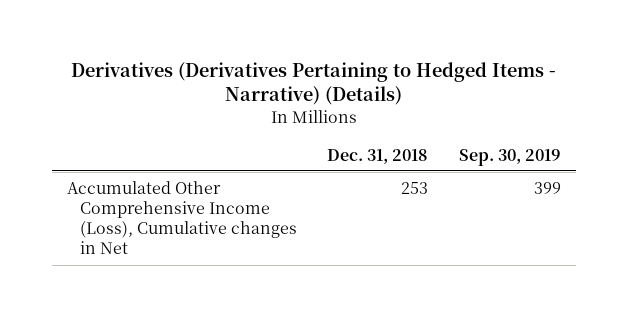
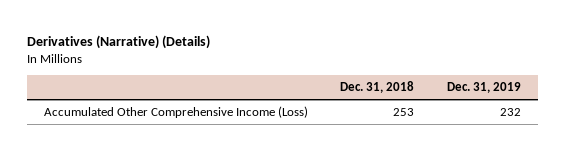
- Derivatives (Derivatives Pertaining to Hedged Items - Narrative) (Details)
+ Derivatives (Narrative) (Details)
- | Dec. 31, 2018 | Sep. 30, 2019
+ | Dec. 31, 2018 | Dec. 31, 2019
- Accumulated Other Comprehensive Income (Loss), Cumulative changes in Net | 253 | 399
+ Accumulated Other Comprehensive Income (Loss) | 253 | 232

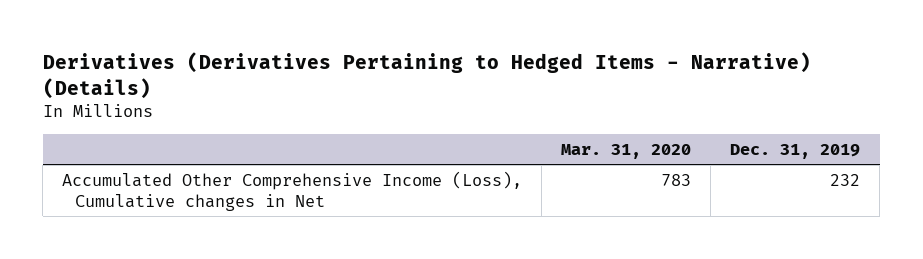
- Derivatives (Narrative) (Details)
+ Derivatives (Derivatives Pertaining to Hedged Items - Narrative) (Details)
- | Dec. 31, 2018 | Dec. 31, 2019
+ | Mar. 31, 2020 | Dec. 31, 2019
- Accumulated Other Comprehensive Income (Loss) | 253 | 232
+ Accumulated Other Comprehensive Income (Loss), Cumulative changes in Net | 783 | 232

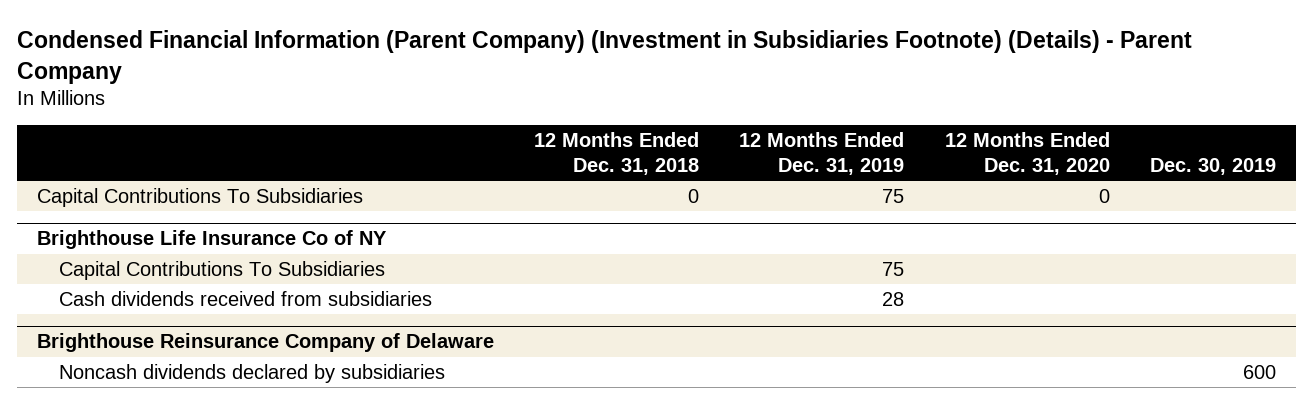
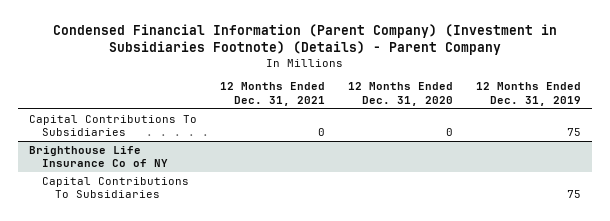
- | 12 Months Ended Dec. 31, 2018 | 12 Months Ended Dec. 31, 2019 | 12 Months Ended Dec. 31, 2020 | Dec. 30, 2019
+ | 12 Months Ended Dec. 31, 2021 | 12 Months Ended Dec. 31, 2020 | 12 Months Ended Dec. 31, 2019
@ Brighthouse Life Insurance Co of NY
- Cash dividends received from subsidiaries | | 28 | |
- Brighthouse Reinsurance Company of Delaware
- Noncash dividends declared by subsidiaries | | | | 600

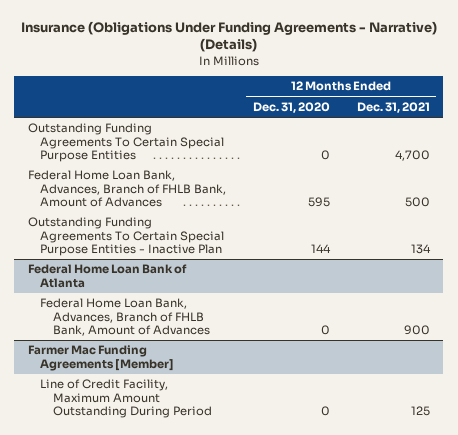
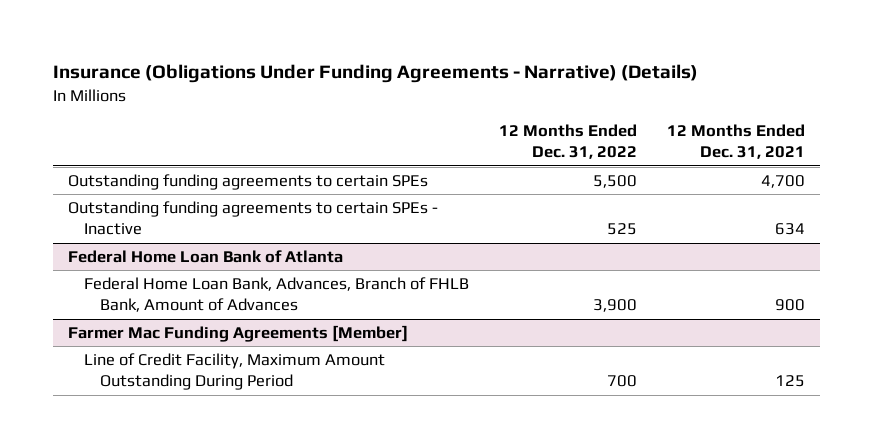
- | 12 Months Ended Dec. 31, 2020 | 12 Months Ended Dec. 31, 2021
+ | 12 Months Ended Dec. 31, 2022 | 12 Months Ended Dec. 31, 2021
- Outstanding Funding Agreements To Certain Special Purpose Entities | 0 | 4,700
- Federal Home Loan Bank, Advances, Branch of FHLB Bank, Amount of Advances | 595 | 500
- Outstanding Funding Agreements To Certain Special Purpose Entities - Inactive Plan | 144 | 134
+ Outstanding funding agreements to certain SPEs | 5,500 | 4,700
+ Outstanding funding agreements to certain SPEs - Inactive | 525 | 634

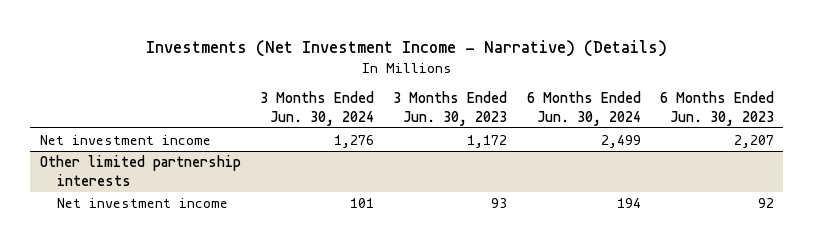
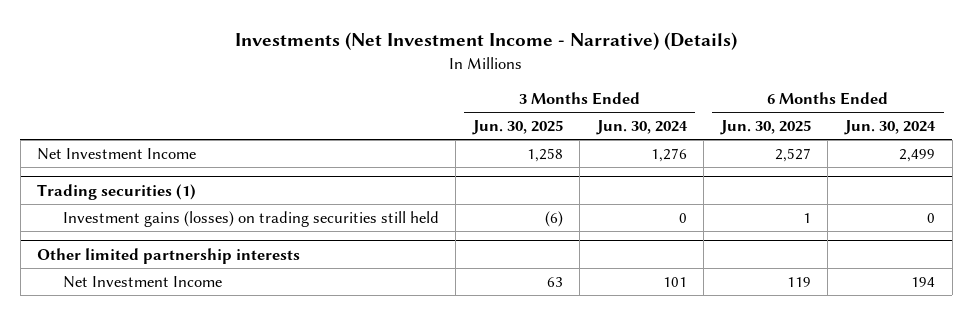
- | 3 Months Ended Jun. 30, 2024 | 3 Months Ended Jun. 30, 2023 | 6 Months Ended Jun. 30, 2024 | 6 Months Ended Jun. 30, 2023
+ | 3 Months Ended Jun. 30, 2025 | 3 Months Ended Jun. 30, 2024 | 6 Months Ended Jun. 30, 2025 | 6 Months Ended Jun. 30, 2024
- Net investment income | 1,276 | 1,172 | 2,499 | 2,207
+ Net Investment Income | 1,258 | 1,276 | 2,527 | 2,499
+ Trading securities (1)
+ Investment gains (losses) on trading securities still held | (6) | 0 | 1 | 0
@ Other limited partnership interests
- Net investment income | 101 | 93 | 194 | 92
+ Net Investment Income | 63 | 101 | 119 | 194

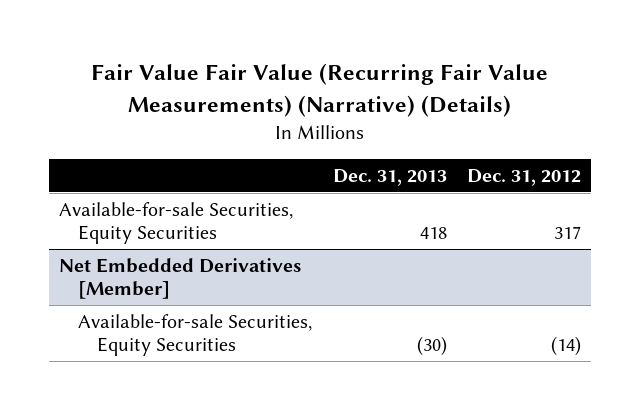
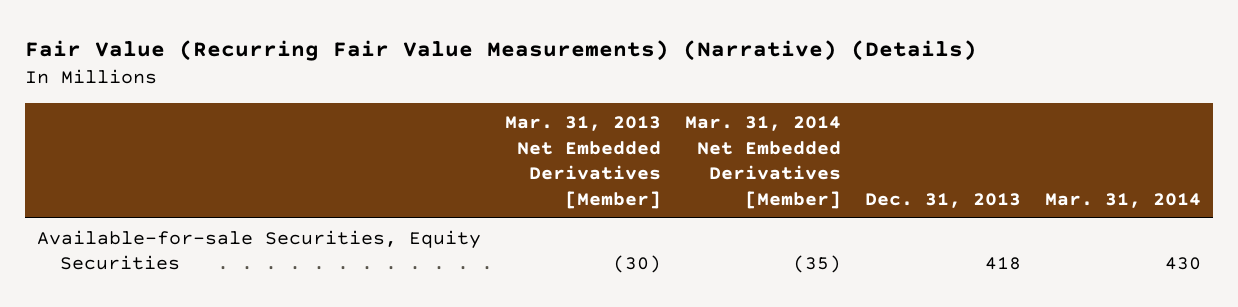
- Fair Value Fair Value (Recurring Fair Value Measurements) (Narrative) (Details)
+ Fair Value (Recurring Fair Value Measurements) (Narrative) (Details)
- | Dec. 31, 2013 | Dec. 31, 2012
+ | Mar. 31, 2013 Net Embedded Derivatives [Member] | Mar. 31, 2014 Net Embedded Derivatives [Member] | Dec. 31, 2013 | Mar. 31, 2014
- Net Embedded Derivatives [Member]
- Available-for-sale Securities, Equity Securities | (30) | (14)

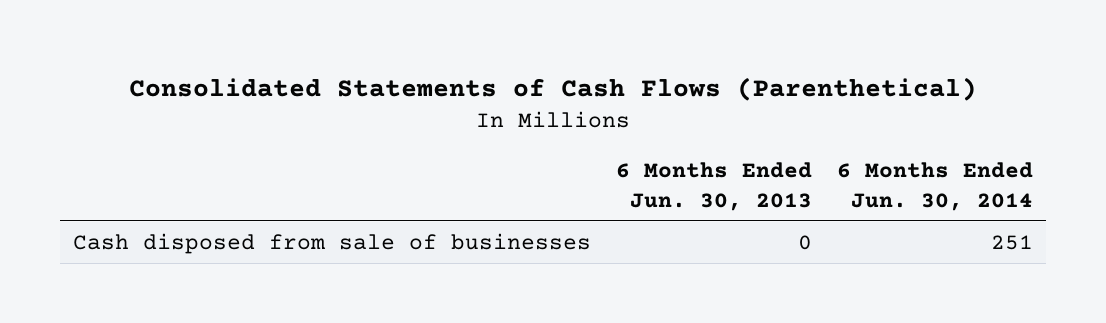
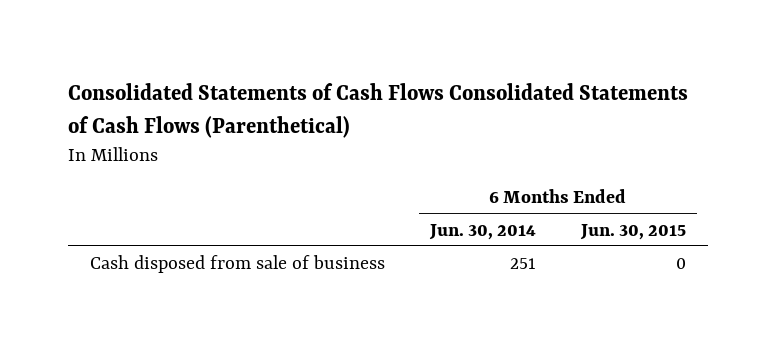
- Consolidated Statements of Cash Flows (Parenthetical)
+ Consolidated Statements of Cash Flows Consolidated Statements of Cash Flows (Parenthetical)
- | 6 Months Ended Jun. 30, 2013 | 6 Months Ended Jun. 30, 2014
+ | 6 Months Ended Jun. 30, 2014 | 6 Months Ended Jun. 30, 2015
- Cash disposed from sale of businesses | 0 | 251
+ Cash disposed from sale of business | 251 | 0

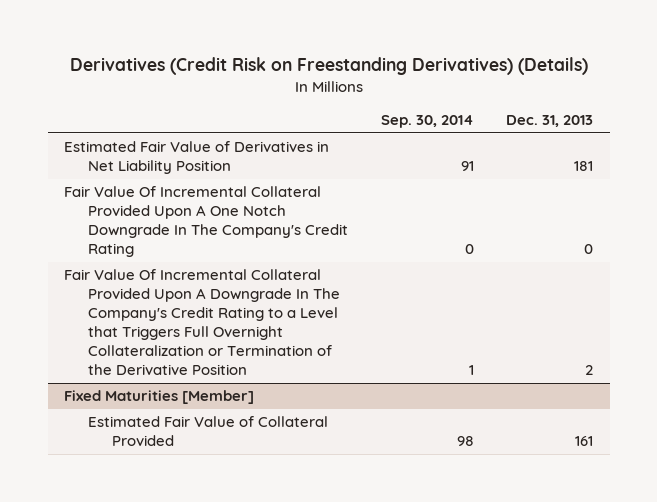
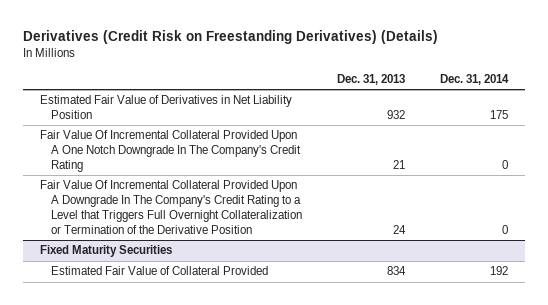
- | Sep. 30, 2014 | Dec. 31, 2013
+ | Dec. 31, 2013 | Dec. 31, 2014
- Estimated Fair Value of Derivatives in Net Liability Position | 91 | 181
- Fair Value Of Incremental Collateral Provided Upon A One Notch Downgrade In The Company's Credit Rating | 0 | 0
- Fair Value Of Incremental Collateral Provided Upon A Downgrade In The Company's Credit Rating to a Level that Triggers Full Overnight Collateralization or Termination of the Derivative Position | 1 | 2
- Fixed Maturities [Member]
- Estimated Fair Value of Collateral Provided | 98 | 161
+ Estimated Fair Value of Derivatives in Net Liability Position | 932 | 175
+ Fair Value Of Incremental Collateral Provided Upon A One Notch Downgrade In The Company's Credit Rating | 21 | 0
+ Fair Value Of Incremental Collateral Provided Upon A Downgrade In The Company's Credit Rating to a Level that Triggers Full Overnight Collateralization or Termination of the Derivative Position | 24 | 0
+ Fixed Maturity Securities
+ Estimated Fair Value of Collateral Provided | 834 | 192

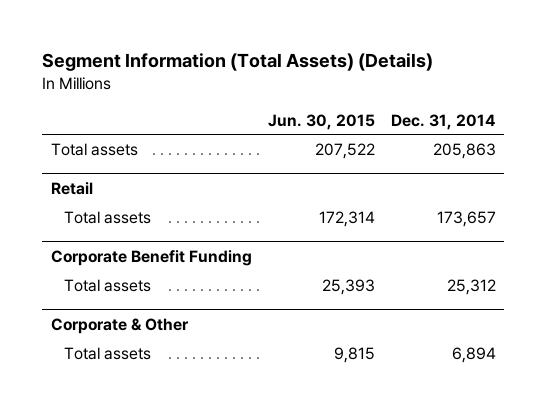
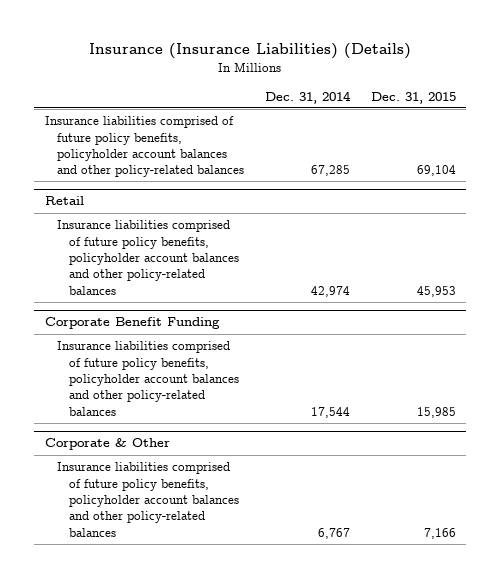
- Segment Information (Total Assets) (Details)
+ Insurance (Insurance Liabilities) (Details)
- | Jun. 30, 2015 | Dec. 31, 2014
+ | Dec. 31, 2014 | Dec. 31, 2015
- Total assets | 207,522 | 205,863
+ Insurance liabilities comprised of future policy benefits, policyholder account balances and other policy-related balances | 67,285 | 69,104
@ Retail
- Total assets | 172,314 | 173,657
+ Insurance liabilities comprised of future policy benefits, policyholder account balances and other policy-related balances | 42,974 | 45,953
@ Corporate Benefit Funding
- Total assets | 25,393 | 25,312
+ Insurance liabilities comprised of future policy benefits, policyholder account balances and other policy-related balances | 17,544 | 15,985
@ Corporate & Other
- Total assets | 9,815 | 6,894
+ Insurance liabilities comprised of future policy benefits, policyholder account balances and other policy-related balances | 6,767 | 7,166

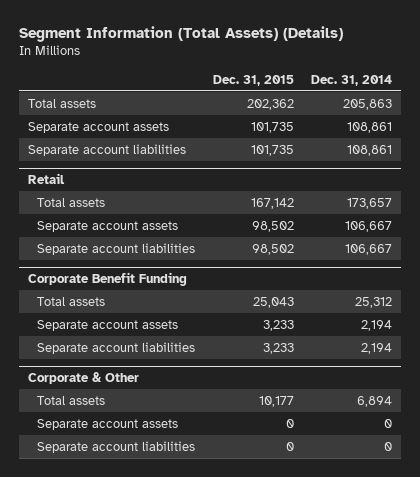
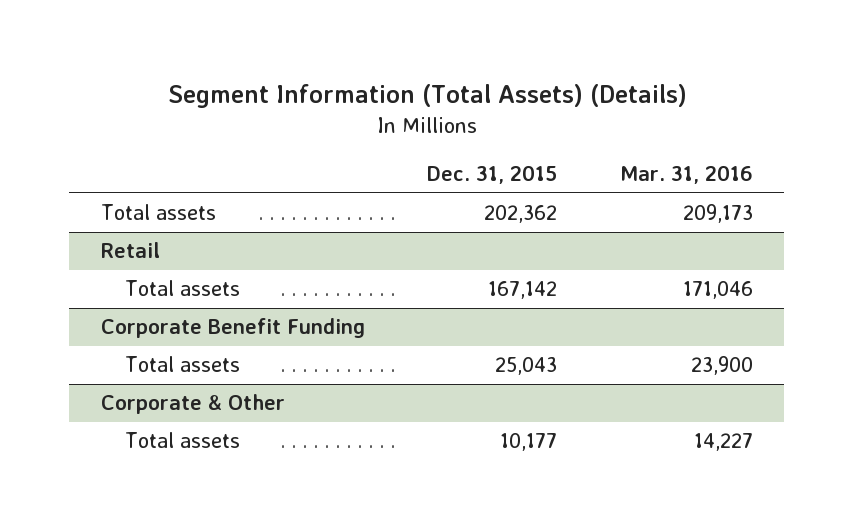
- | Dec. 31, 2015 | Dec. 31, 2014
+ | Dec. 31, 2015 | Mar. 31, 2016
- Separate account assets | 101,735 | 108,861
- Separate account liabilities | 101,735 | 108,861
@ Retail
- Separate account assets | 98,502 | 106,667
- Separate account liabilities | 98,502 | 106,667
@ Corporate Benefit Funding
- Separate account assets | 3,233 | 2,194
- Separate account liabilities | 3,233 | 2,194
@ Corporate & Other
- Separate account assets | 0 | 0
- Separate account liabilities | 0 | 0

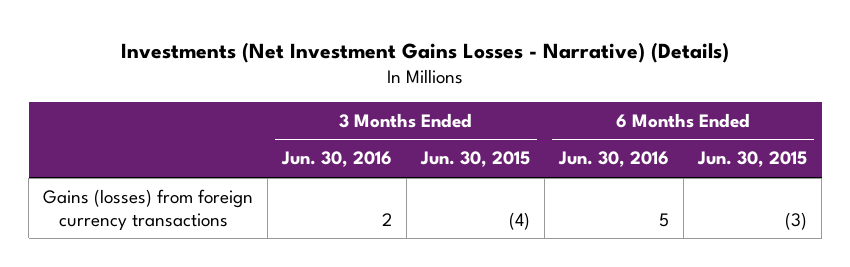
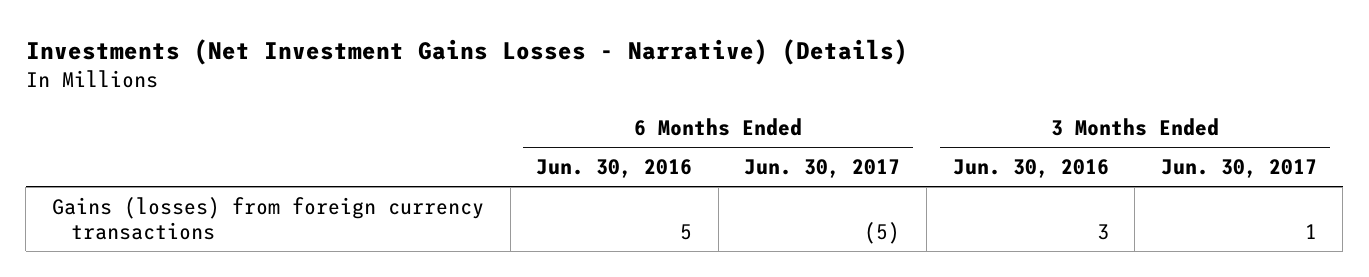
- | 3 Months Ended Jun. 30, 2016 | 3 Months Ended Jun. 30, 2015 | 6 Months Ended Jun. 30, 2016 | 6 Months Ended Jun. 30, 2015
+ | 6 Months Ended Jun. 30, 2016 | 6 Months Ended Jun. 30, 2017 | 3 Months Ended Jun. 30, 2016 | 3 Months Ended Jun. 30, 2017
- Gains (losses) from foreign currency transactions | 2 | (4) | 5 | (3)
+ Gains (losses) from foreign currency transactions | 5 | (5) | 3 | 1

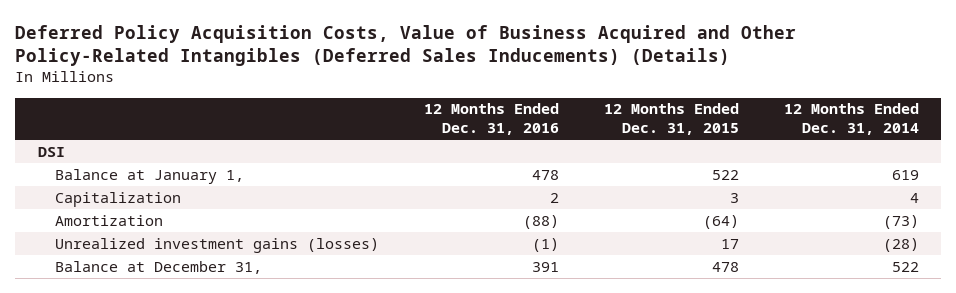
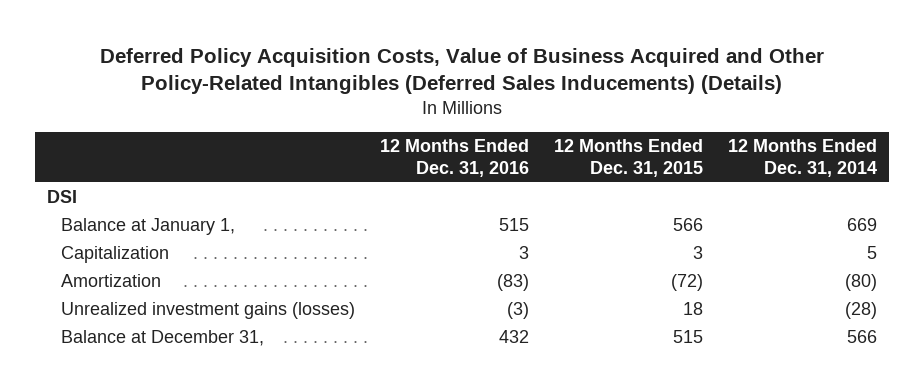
- Balance at January 1, | 478 | 522 | 619
- Capitalization | 2 | 3 | 4
- Amortization | (88) | (64) | (73)
- Unrealized investment gains (losses) | (1) | 17 | (28)
- Balance at December 31, | 391 | 478 | 522
+ Balance at January 1, | 515 | 566 | 669
+ Capitalization | 3 | 3 | 5
+ Amortization | (83) | (72) | (80)
+ Unrealized investment gains (losses) | (3) | 18 | (28)
+ Balance at December 31, | 432 | 515 | 566

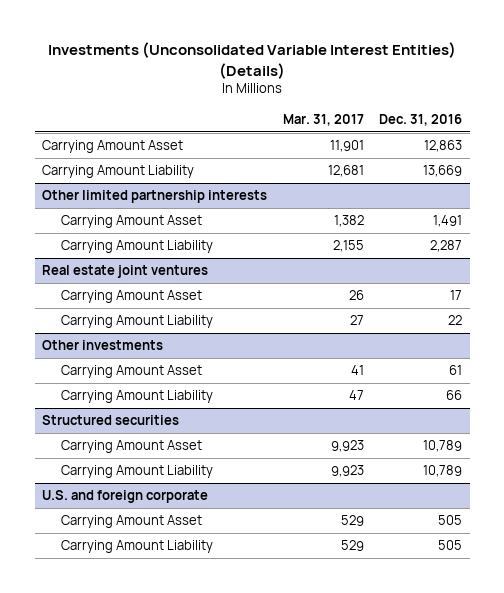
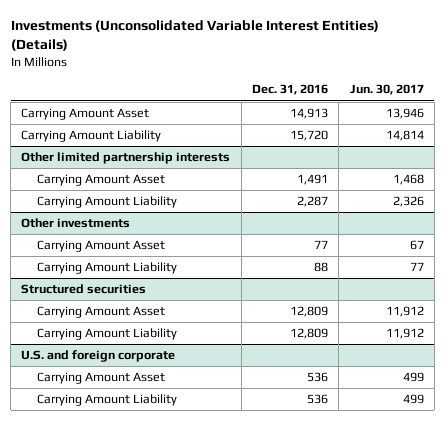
- | Mar. 31, 2017 | Dec. 31, 2016
+ | Dec. 31, 2016 | Jun. 30, 2017
- Carrying Amount Asset | 11,901 | 12,863
- Carrying Amount Liability | 12,681 | 13,669
+ Carrying Amount Asset | 14,913 | 13,946
+ Carrying Amount Liability | 15,720 | 14,814
- Real estate joint ventures
- Carrying Amount Asset | 26 | 17
- Carrying Amount Liability | 27 | 22
@ Other investments
- Carrying Amount Asset | 41 | 61
- Carrying Amount Liability | 47 | 66
+ Carrying Amount Asset | 77 | 67
+ Carrying Amount Liability | 88 | 77
@ Structured securities
- Carrying Amount Asset | 9,923 | 10,789
- Carrying Amount Liability | 9,923 | 10,789
+ Carrying Amount Asset | 12,809 | 11,912
+ Carrying Amount Liability | 12,809 | 11,912
@ U.S. and foreign corporate
- Carrying Amount Asset | 529 | 505
- Carrying Amount Liability | 529 | 505
+ Carrying Amount Asset | 536 | 499
+ Carrying Amount Liability | 536 | 499

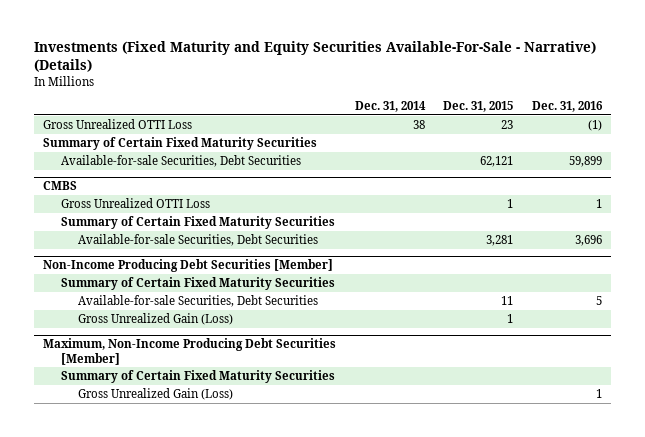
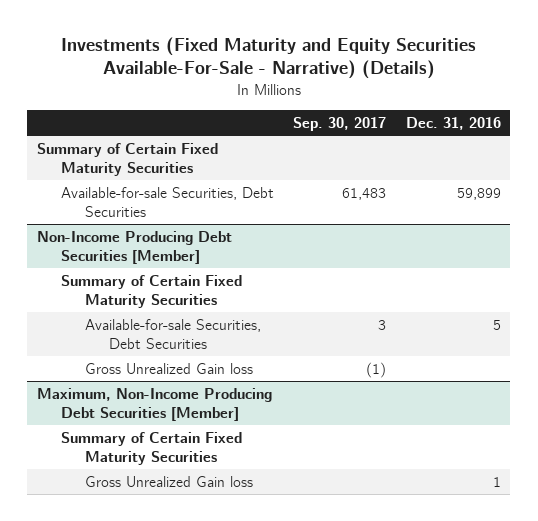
- | Dec. 31, 2014 | Dec. 31, 2015 | Dec. 31, 2016
+ | Sep. 30, 2017 | Dec. 31, 2016
- Gross Unrealized OTTI Loss | 38 | 23 | (1)
- CMBS
- Gross Unrealized OTTI Loss | | 1 | 1
- Summary of Certain Fixed Maturity Securities
- Available-for-sale Securities, Debt Securities | | 3,281 | 3,696
@ Non-Income Producing Debt Securities [Member]
- Gross Unrealized Gain (Loss) | | 1 |
+ Gross Unrealized Gain loss | (1) |
@ Maximum, Non-Income Producing Debt Securities [Member]
- Gross Unrealized Gain (Loss) | | | 1
+ Gross Unrealized Gain loss | | 1

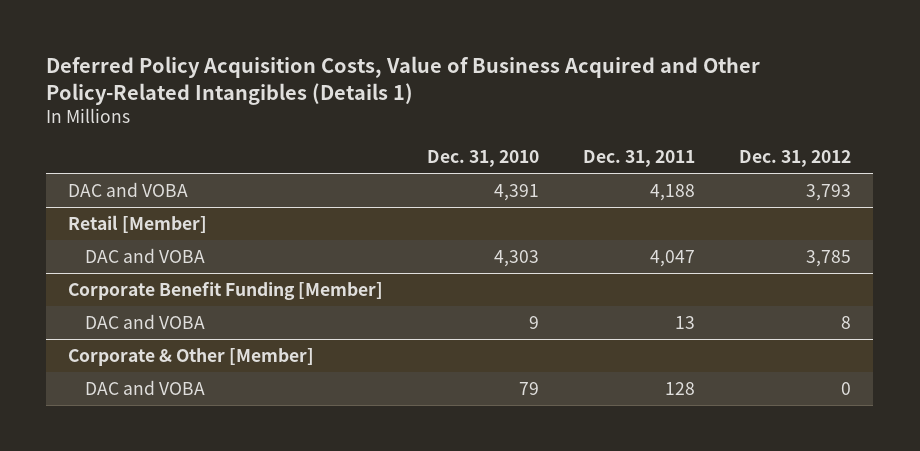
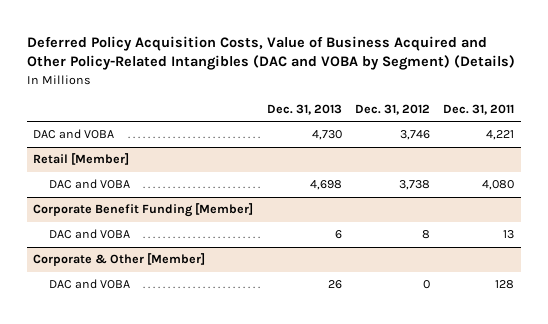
- Deferred Policy Acquisition Costs, Value of Business Acquired and Other Policy-Related Intangibles (Details 1)
+ Deferred Policy Acquisition Costs, Value of Business Acquired and Other Policy-Related Intangibles (DAC and VOBA by Segment) (Details)
- | Dec. 31, 2010 | Dec. 31, 2011 | Dec. 31, 2012
+ | Dec. 31, 2013 | Dec. 31, 2012 | Dec. 31, 2011
- DAC and VOBA | 4,391 | 4,188 | 3,793
+ DAC and VOBA | 4,730 | 3,746 | 4,221
@ Retail [Member]
- DAC and VOBA | 4,303 | 4,047 | 3,785
+ DAC and VOBA | 4,698 | 3,738 | 4,080

